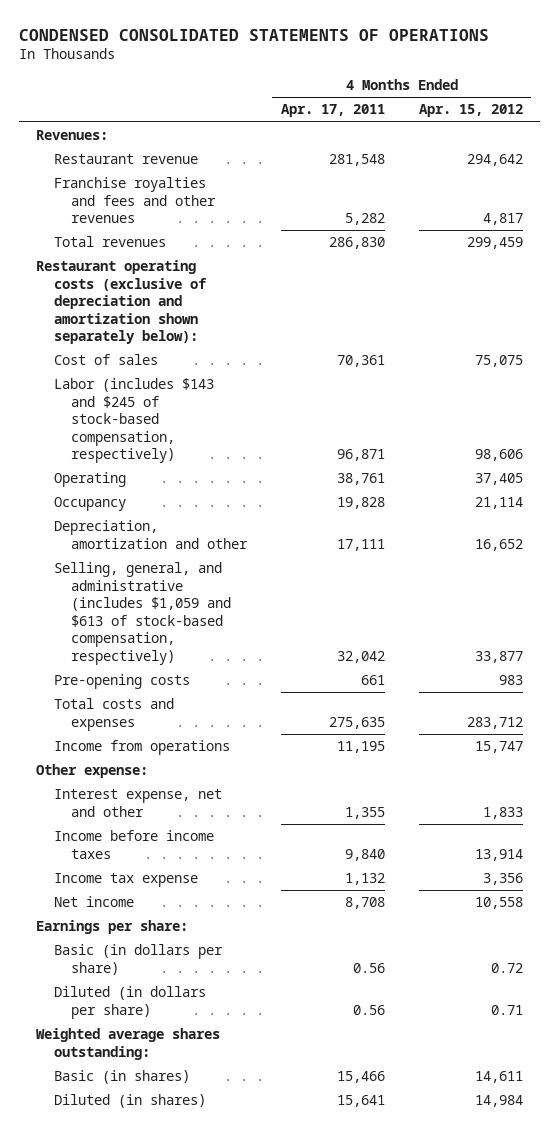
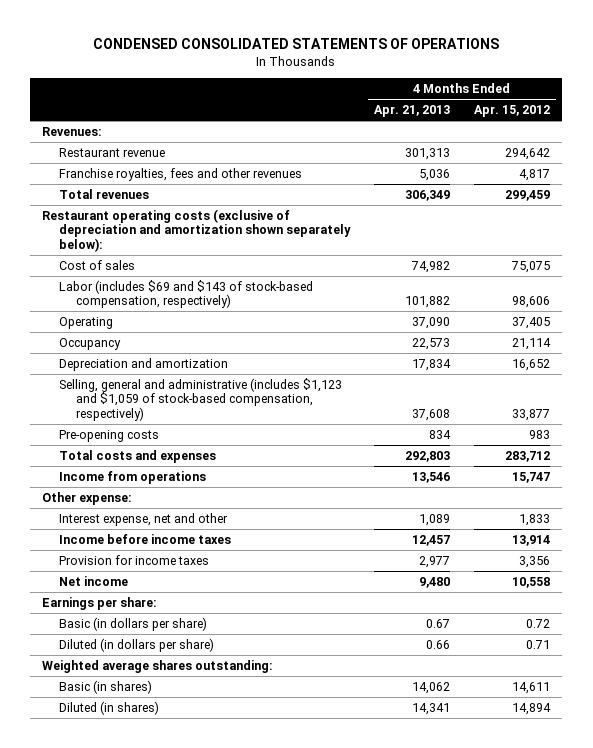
- | 4 Months Ended Apr. 17, 2011 | 4 Months Ended Apr. 15, 2012
+ | 4 Months Ended Apr. 21, 2013 | 4 Months Ended Apr. 15, 2012
- Franchise royalties and fees and other revenues | 5,282 | 4,817
+ Franchise royalties, fees and other revenues | 5,036 | 4,817
- Labor (includes $143 and $245 of stock-based compensation, respectively) | 96,871 | 98,606
+ Labor (includes $69 and $143 of stock-based compensation, respectively) | 101,882 | 98,606
- Depreciation, amortization and other | 17,111 | 16,652
- Selling, general, and administrative (includes $1,059 and $613 of stock-based compensation, respectively) | 32,042 | 33,877
+ Depreciation and amortization | 17,834 | 16,652
+ Selling, general and administrative (includes $1,123 and $1,059 of stock-based compensation, respectively) | 37,608 | 33,877
- Income tax expense | 1,132 | 3,356
+ Provision for income taxes | 2,977 | 3,356
- Diluted (in shares) | 15,641 | 14,984
+ Diluted (in shares) | 14,341 | 14,894

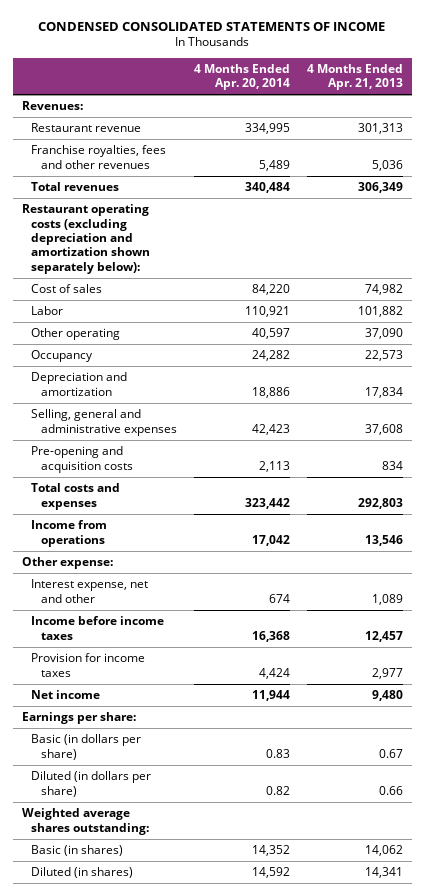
- CONDENSED CONSOLIDATED STATEMENTS OF OPERATIONS
+ CONDENSED CONSOLIDATED STATEMENTS OF INCOME
- | 4 Months Ended Apr. 21, 2013 | 4 Months Ended Apr. 15, 2012
+ | 4 Months Ended Apr. 20, 2014 | 4 Months Ended Apr. 21, 2013
- Restaurant operating costs (exclusive of depreciation and amortization shown separately below):
+ Restaurant operating costs (excluding depreciation and amortization shown separately below):
- Labor (includes $69 and $143 of stock-based compensation, respectively) | 101,882 | 98,606
- Operating | 37,090 | 37,405
+ Labor | 110,921 | 101,882
+ Other operating | 40,597 | 37,090
- Selling, general and administrative (includes $1,123 and $1,059 of stock-based compensation, respectively) | 37,608 | 33,877
- Pre-opening costs | 834 | 983
+ Selling, general and administrative expenses | 42,423 | 37,608
+ Pre-opening and acquisition costs | 2,113 | 834

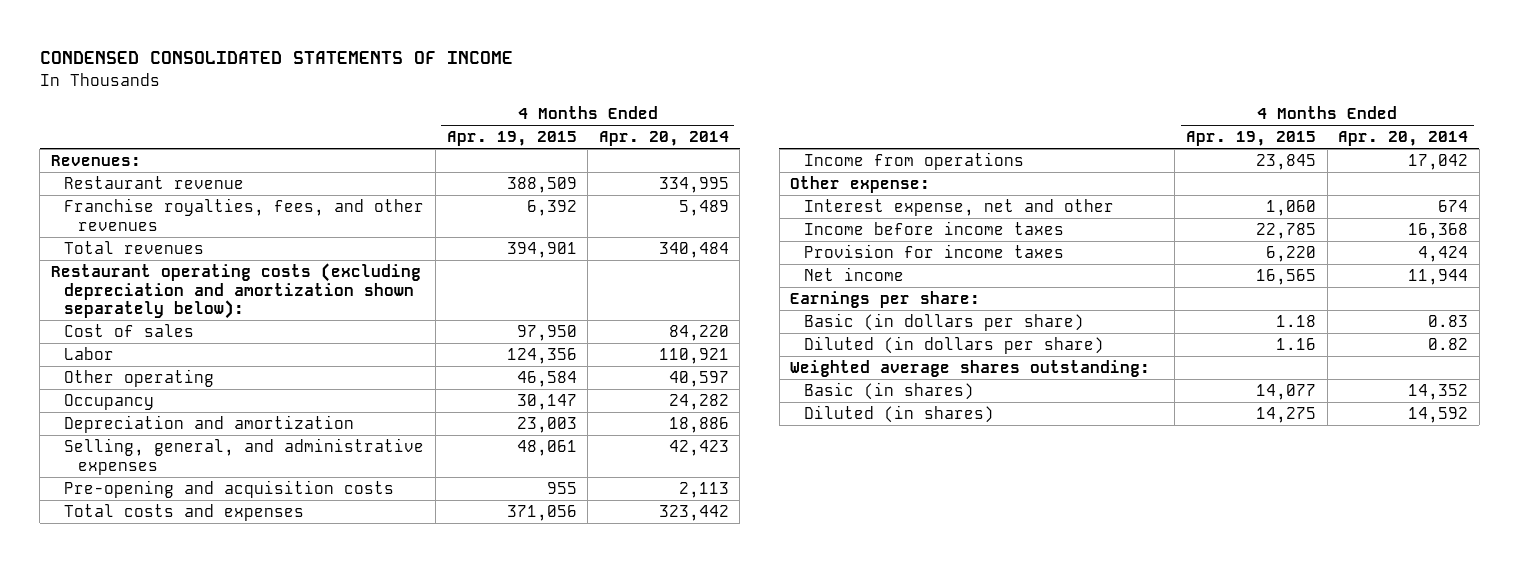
- | 4 Months Ended Apr. 20, 2014 | 4 Months Ended Apr. 21, 2013
+ | 4 Months Ended Apr. 19, 2015 | 4 Months Ended Apr. 20, 2014
- Franchise royalties, fees and other revenues | 5,489 | 5,036
+ Franchise royalties, fees, and other revenues | 6,392 | 5,489
- Selling, general and administrative expenses | 42,423 | 37,608
+ Selling, general, and administrative expenses | 48,061 | 42,423

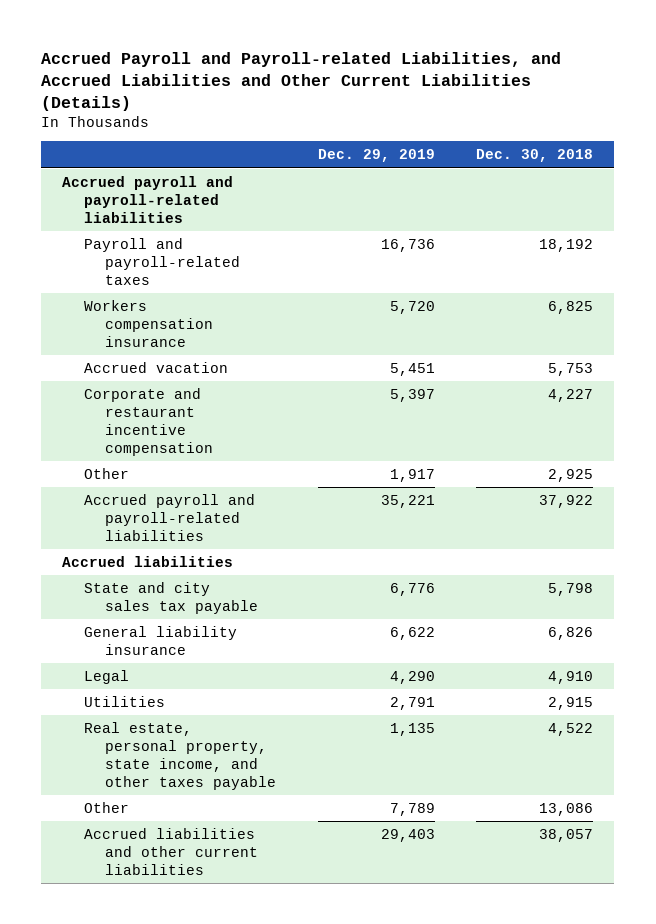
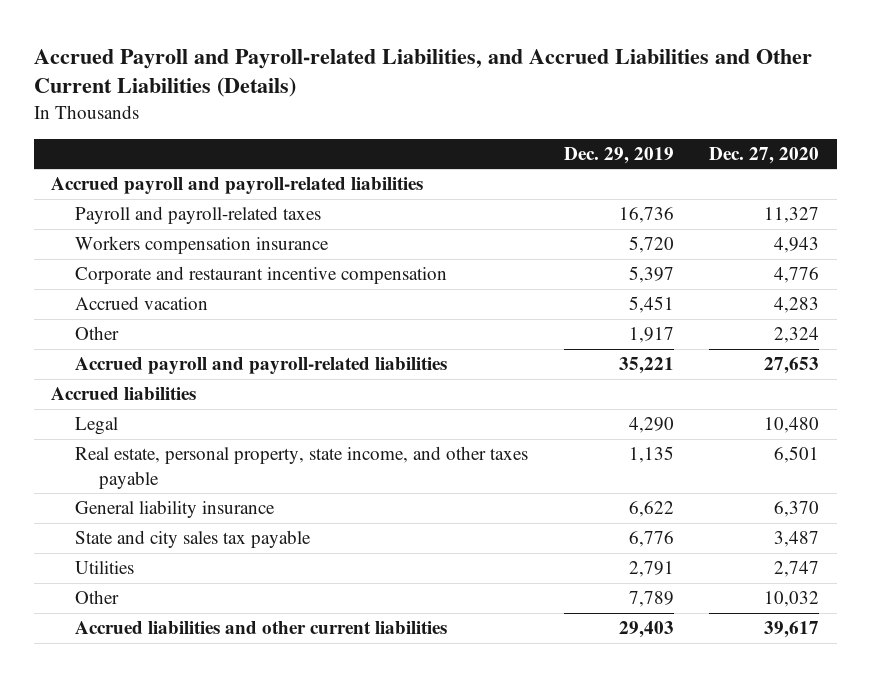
- | Dec. 29, 2019 | Dec. 30, 2018
+ | Dec. 29, 2019 | Dec. 27, 2020
moved down: Accrued vacation | 5,451 | 4,283
moved down: General liability insurance | 6,622 | 6,370
moved down: State and city sales tax payable | 6,776 | 3,487
moved down: Utilities | 2,791 | 2,747

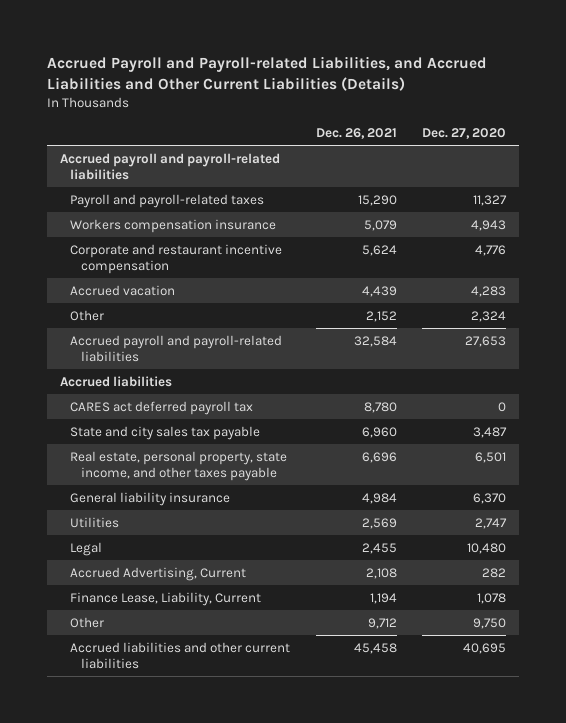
- | Dec. 29, 2019 | Dec. 27, 2020
+ | Dec. 26, 2021 | Dec. 27, 2020
+ CARES act deferred payroll tax | 8,780 | 0
moved up: State and city sales tax payable | 6,960 | 3,487
- Other | 7,789 | 10,032
- Accrued liabilities and other current liabilities | 29,403 | 39,617
moved down: Legal | 2,455 | 10,480
+ Accrued Advertising, Current | 2,108 | 282
+ Finance Lease, Liability, Current | 1,194 | 1,078
+ Other | 9,712 | 9,750
+ Accrued liabilities and other current liabilities | 45,458 | 40,695

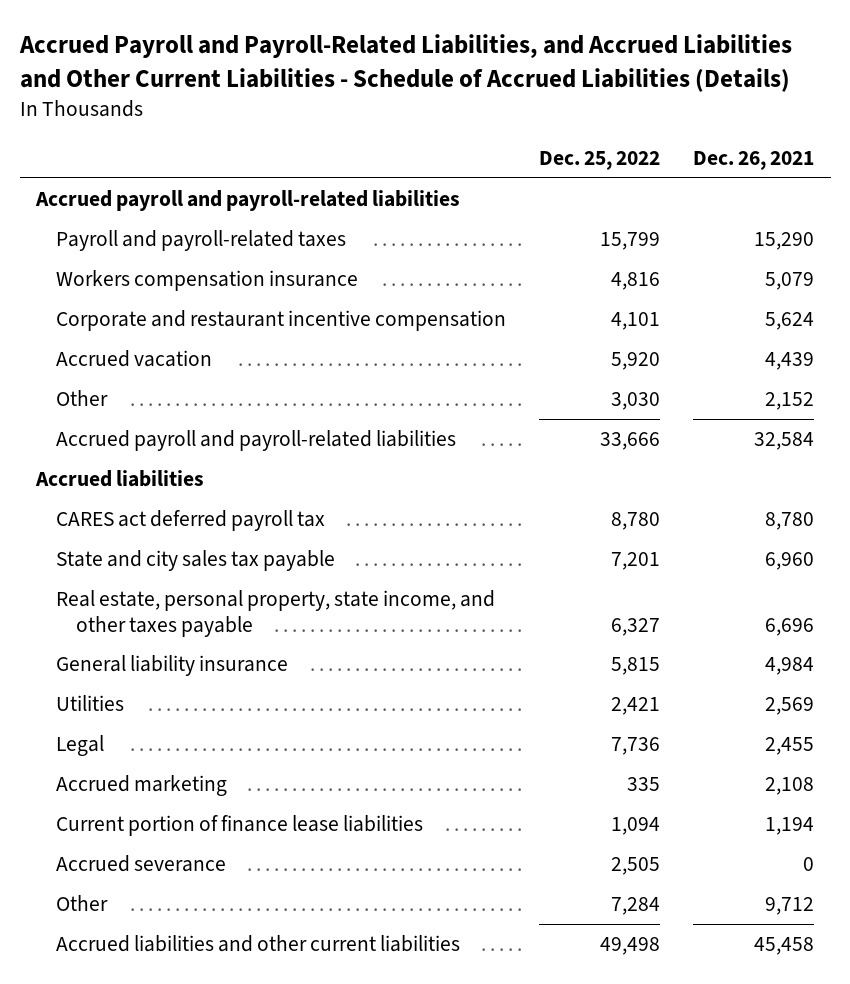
- Accrued Payroll and Payroll-related Liabilities, and Accrued Liabilities and Other Current Liabilities (Details)
+ Accrued Payroll and Payroll-Related Liabilities, and Accrued Liabilities and Other Current Liabilities - Schedule of Accrued Liabilities (Details)
- | Dec. 26, 2021 | Dec. 27, 2020
+ | Dec. 25, 2022 | Dec. 26, 2021
- Accrued Advertising, Current | 2,108 | 282
- Finance Lease, Liability, Current | 1,194 | 1,078
+ Accrued marketing | 335 | 2,108
+ Current portion of finance lease liabilities | 1,094 | 1,194
+ Accrued severance | 2,505 | 0

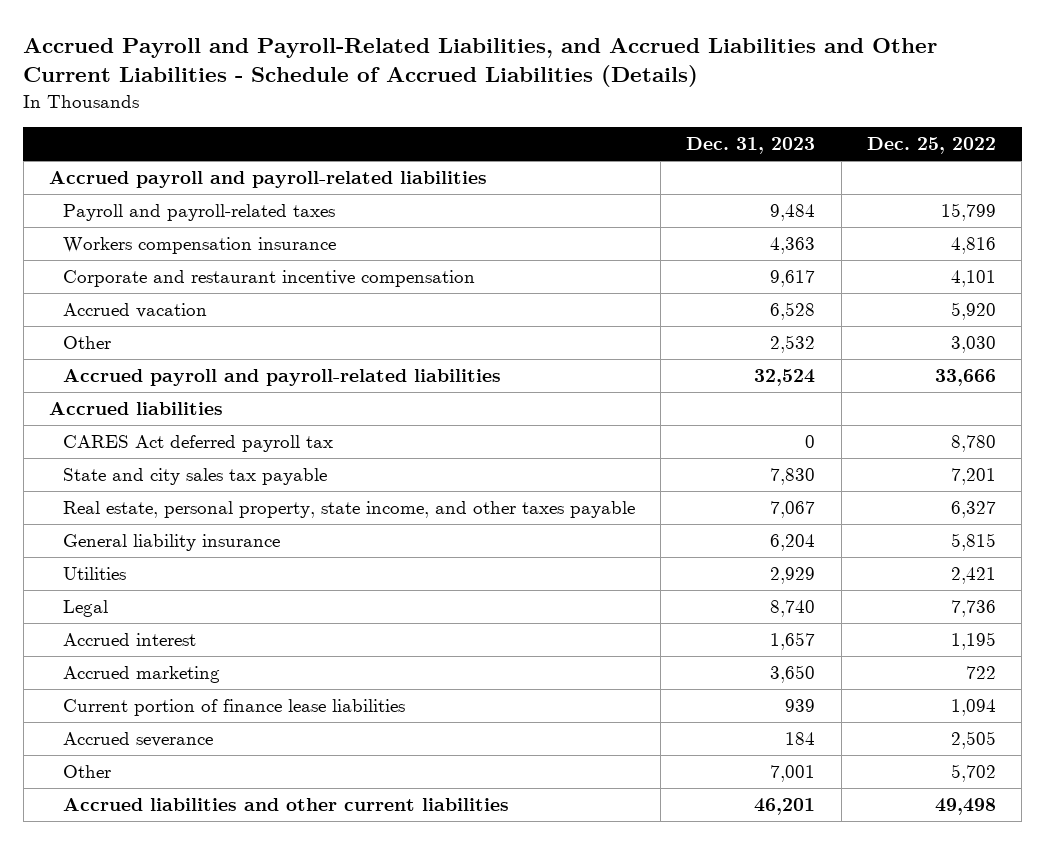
- | Dec. 25, 2022 | Dec. 26, 2021
+ | Dec. 31, 2023 | Dec. 25, 2022
- CARES act deferred payroll tax | 8,780 | 8,780
+ CARES Act deferred payroll tax | 0 | 8,780
- Accrued marketing | 335 | 2,108
+ Accrued interest | 1,657 | 1,195
+ Accrued marketing | 3,650 | 722
- Other | 7,284 | 9,712
+ Other | 7,001 | 5,702

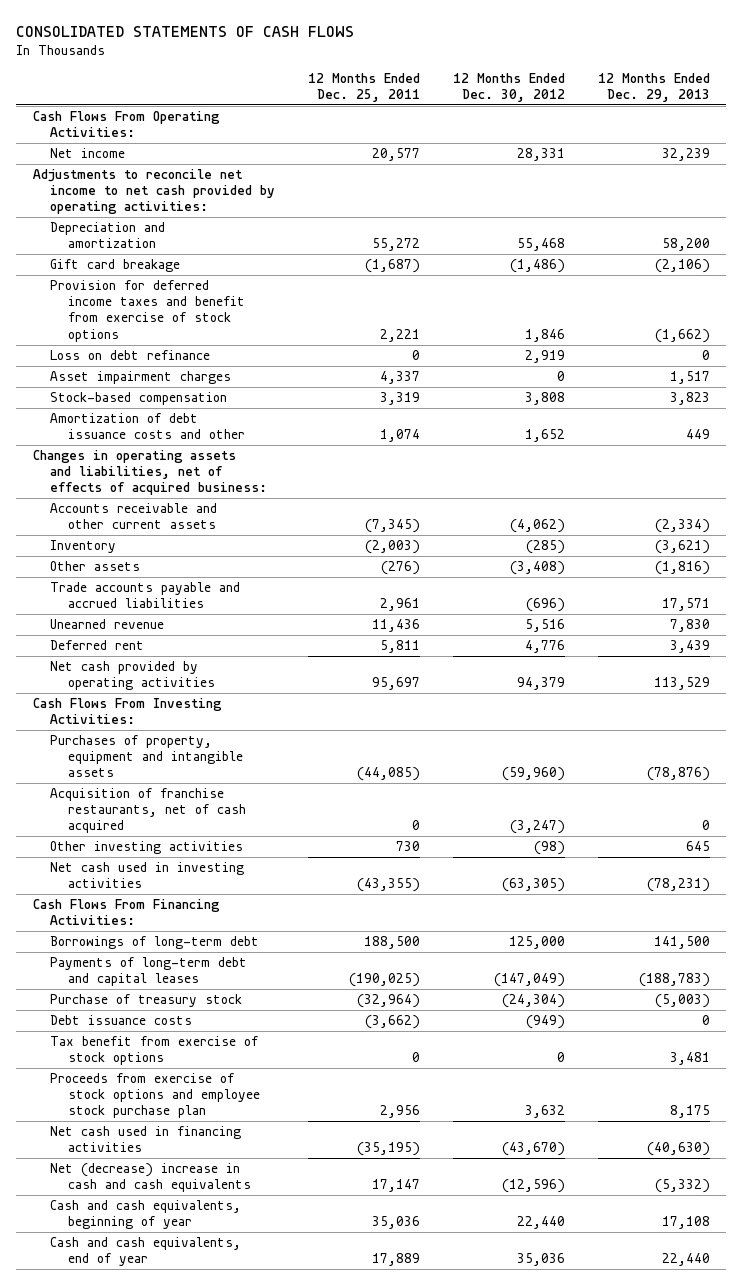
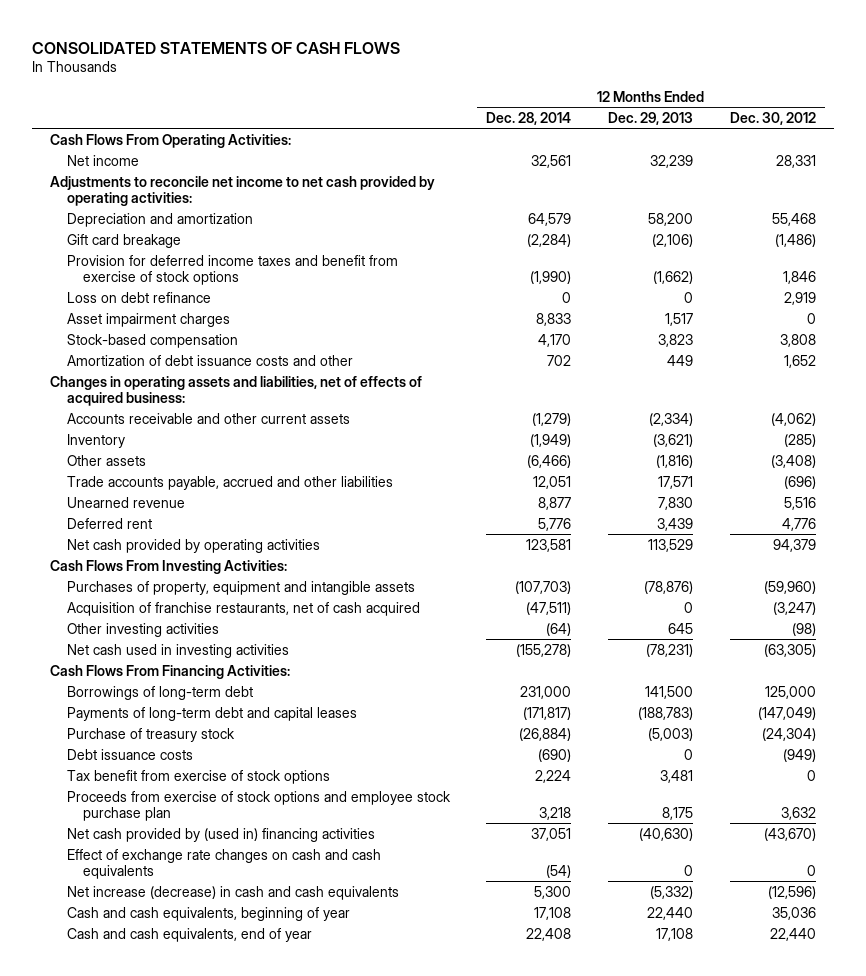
- | 12 Months Ended Dec. 25, 2011 | 12 Months Ended Dec. 30, 2012 | 12 Months Ended Dec. 29, 2013
+ | 12 Months Ended Dec. 28, 2014 | 12 Months Ended Dec. 29, 2013 | 12 Months Ended Dec. 30, 2012
- Trade accounts payable and accrued liabilities | 2,961 | (696) | 17,571
+ Trade accounts payable, accrued and other liabilities | 12,051 | 17,571 | (696)
- Net cash used in financing activities | (35,195) | (43,670) | (40,630)
- Net (decrease) increase in cash and cash equivalents | 17,147 | (12,596) | (5,332)
- Cash and cash equivalents, beginning of year | 35,036 | 22,440 | 17,108
- Cash and cash equivalents, end of year | 17,889 | 35,036 | 22,440
+ Net cash provided by (used in) financing activities | 37,051 | (40,630) | (43,670)
+ Effect of exchange rate changes on cash and cash equivalents | (54) | 0 | 0
+ Net increase (decrease) in cash and cash equivalents | 5,300 | (5,332) | (12,596)
+ Cash and cash equivalents, beginning of year | 17,108 | 22,440 | 35,036
+ Cash and cash equivalents, end of year | 22,408 | 17,108 | 22,440

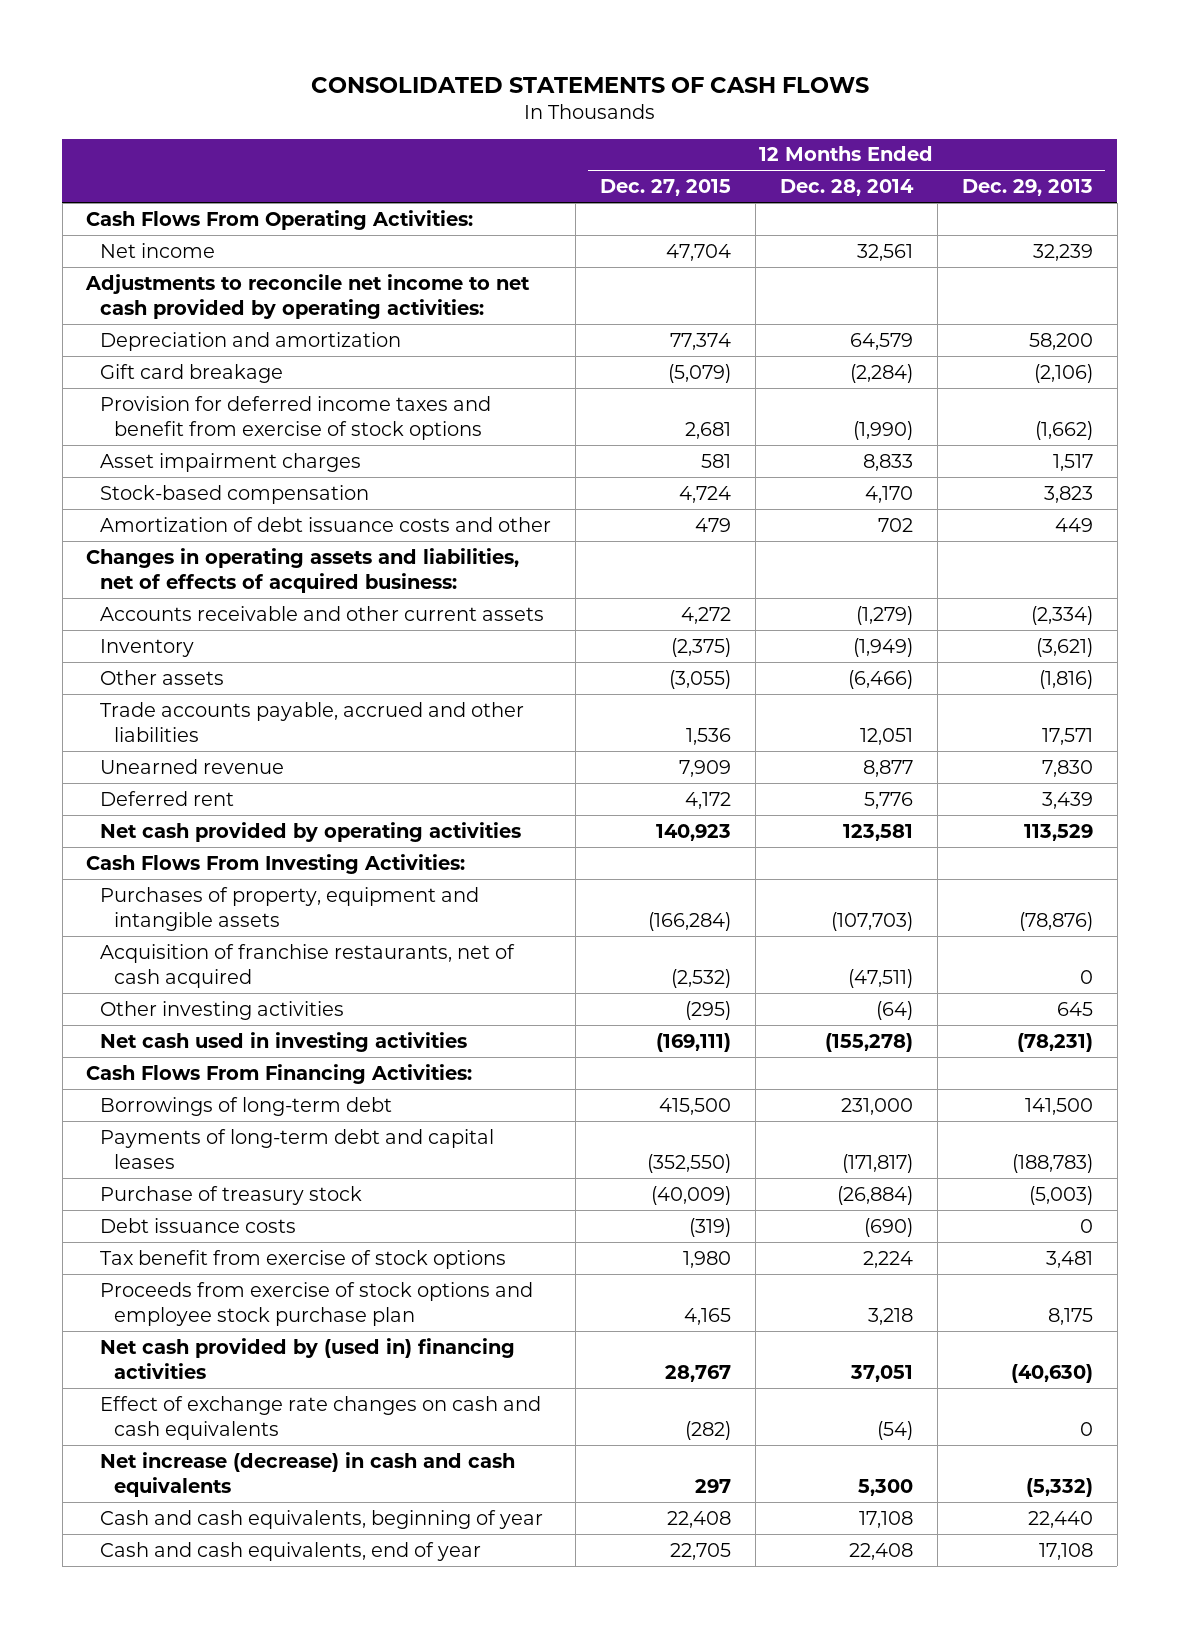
- | 12 Months Ended Dec. 28, 2014 | 12 Months Ended Dec. 29, 2013 | 12 Months Ended Dec. 30, 2012
+ | 12 Months Ended Dec. 27, 2015 | 12 Months Ended Dec. 28, 2014 | 12 Months Ended Dec. 29, 2013
- Loss on debt refinance | 0 | 0 | 2,919

